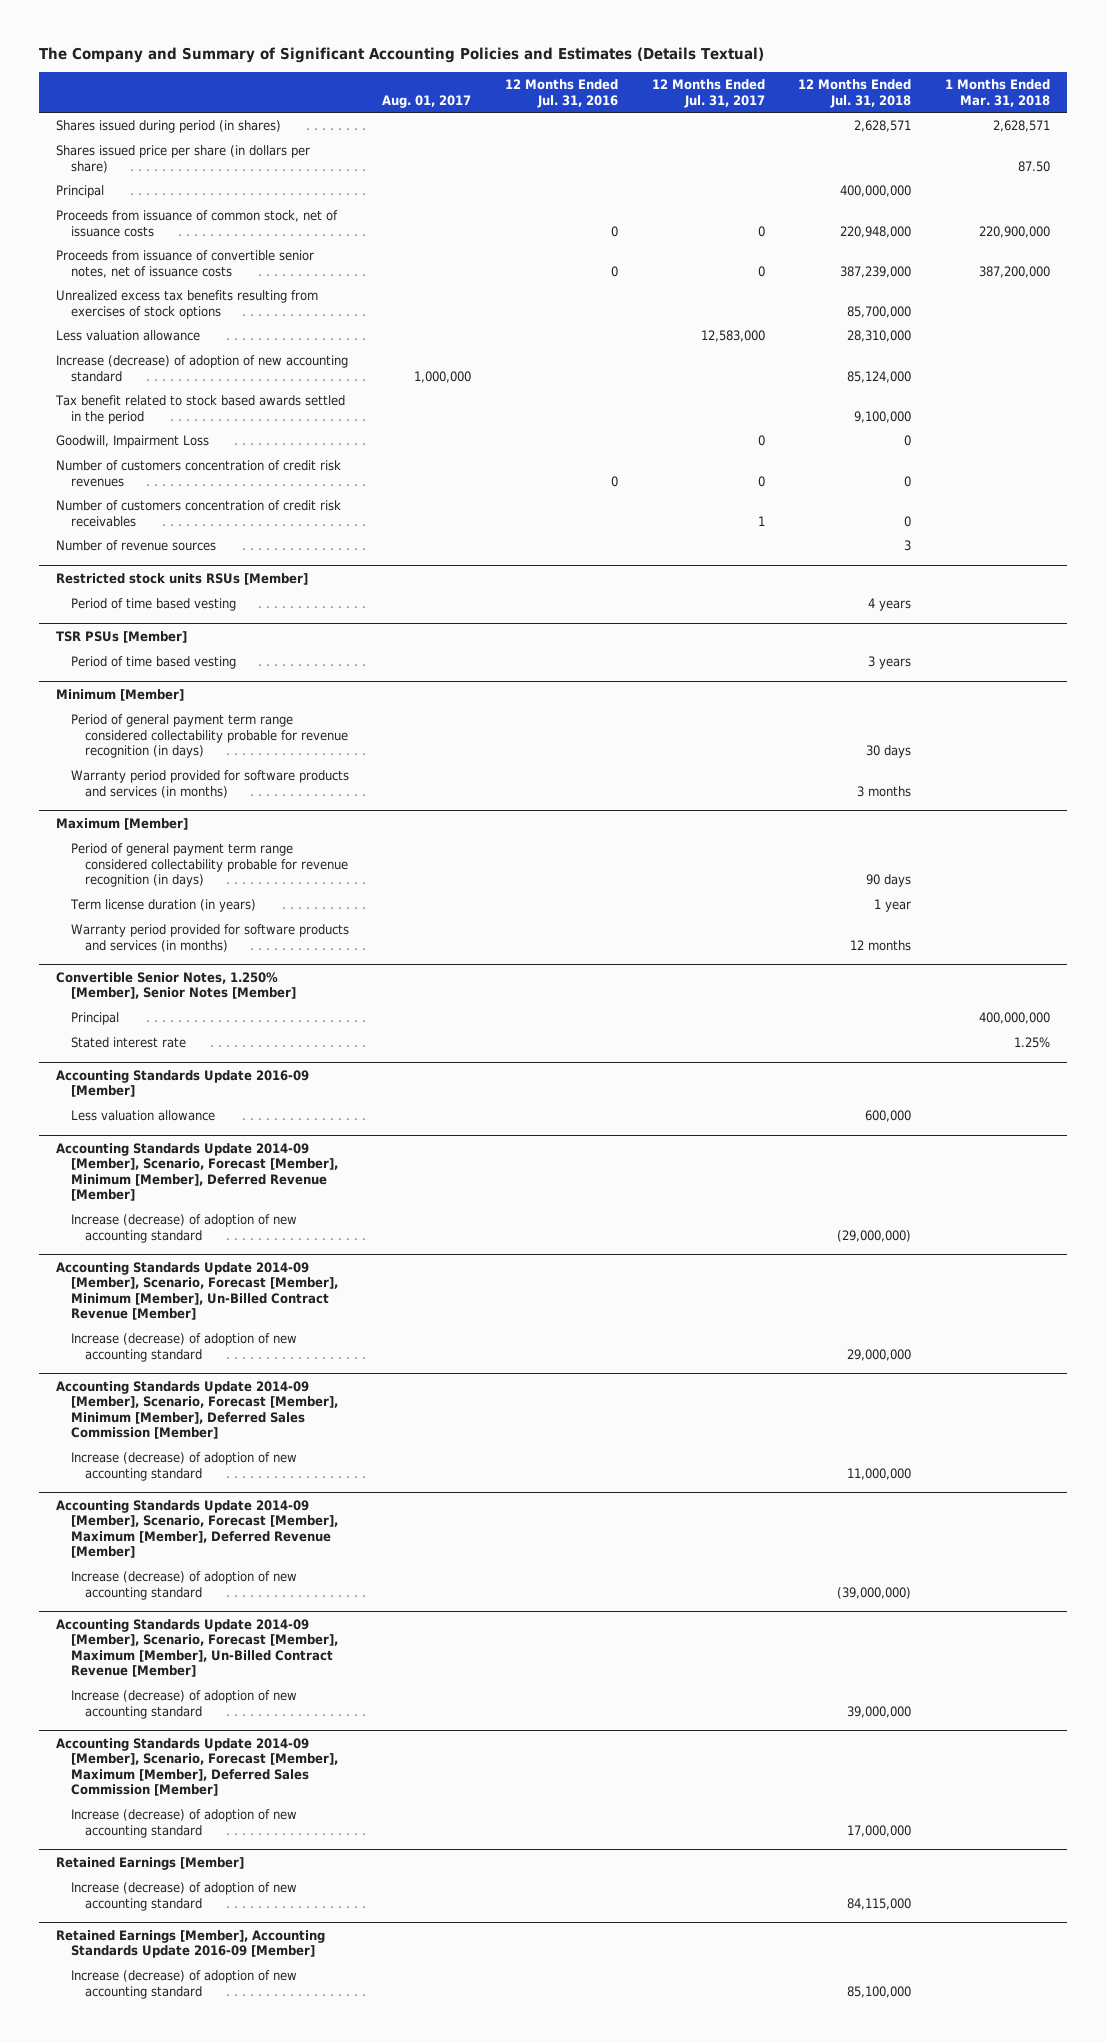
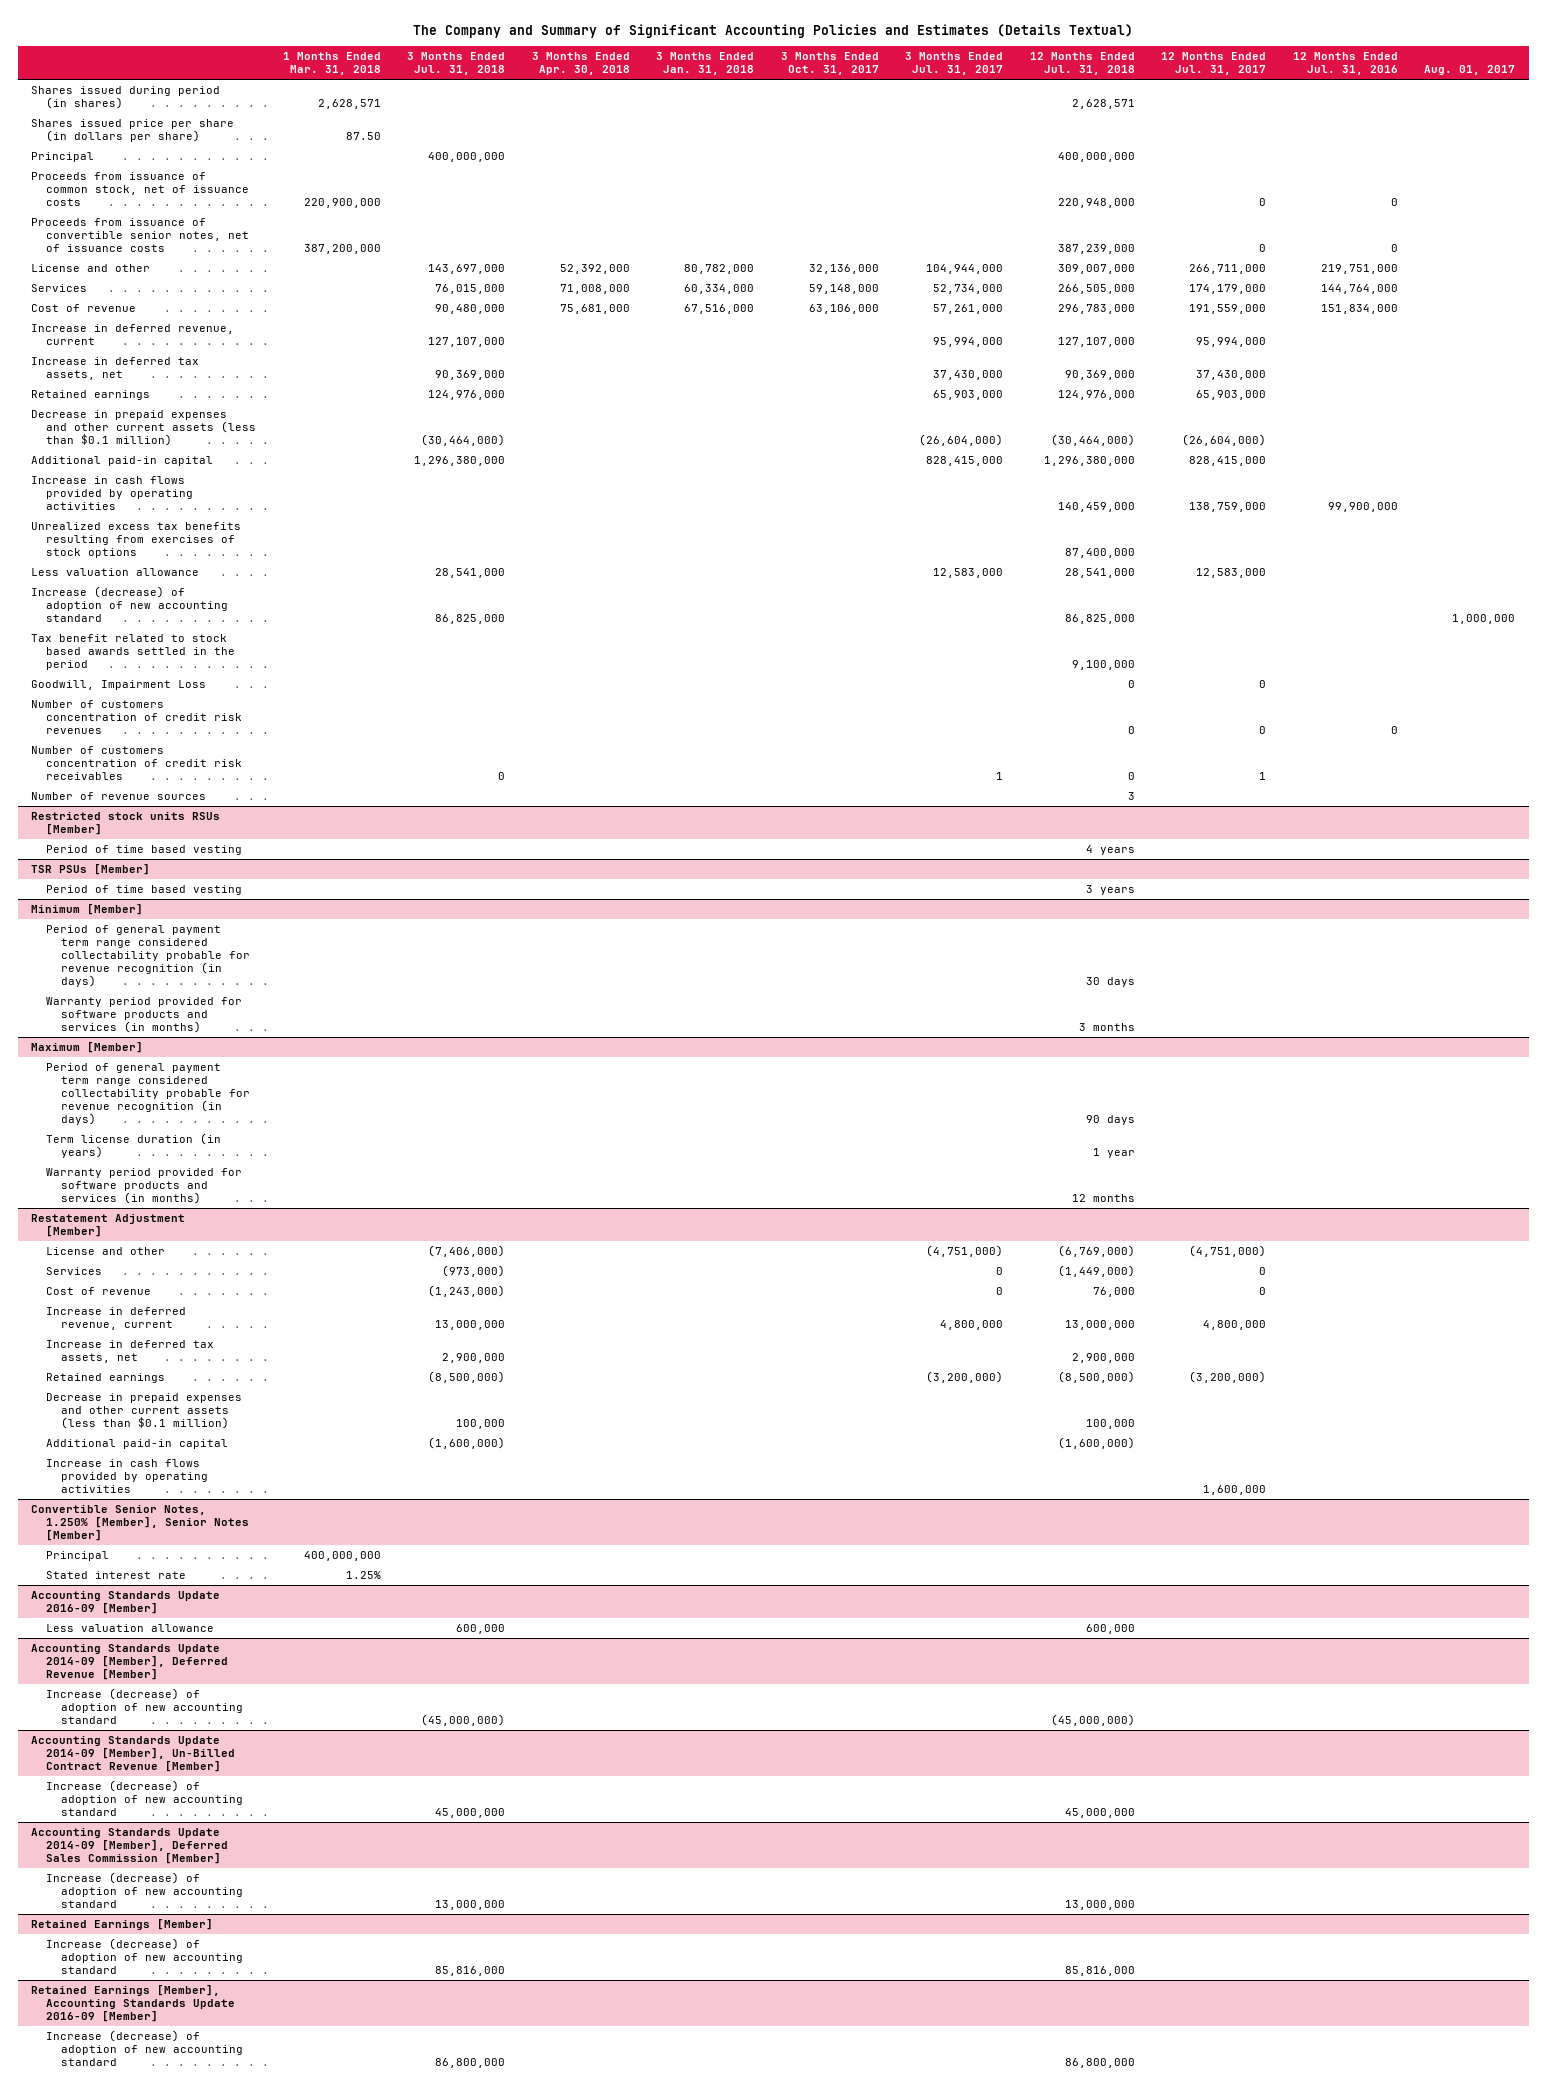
- | Aug. 01, 2017 | 12 Months Ended Jul. 31, 2016 | 12 Months Ended Jul. 31, 2017 | 12 Months Ended Jul. 31, 2018 | 1 Months Ended Mar. 31, 2018
+ | 1 Months Ended Mar. 31, 2018 | 3 Months Ended Jul. 31, 2018 | 3 Months Ended Apr. 30, 2018 | 3 Months Ended Jan. 31, 2018 | 3 Months Ended Oct. 31, 2017 | 3 Months Ended Jul. 31, 2017 | 12 Months Ended Jul. 31, 2018 | 12 Months Ended Jul. 31, 2017 | 12 Months Ended Jul. 31, 2016 | Aug. 01, 2017
- Unrealized excess tax benefits resulting from exercises of stock options | | | | 85,700,000 |
- Less valuation allowance | | | 12,583,000 | 28,310,000 |
- Increase (decrease) of adoption of new accounting standard | 1,000,000 | | | 85,124,000 |
+ License and other | | 143,697,000 | 52,392,000 | 80,782,000 | 32,136,000 | 104,944,000 | 309,007,000 | 266,711,000 | 219,751,000 |
+ Services | | 76,015,000 | 71,008,000 | 60,334,000 | 59,148,000 | 52,734,000 | 266,505,000 | 174,179,000 | 144,764,000 |
+ Cost of revenue | | 90,480,000 | 75,681,000 | 67,516,000 | 63,106,000 | 57,261,000 | 296,783,000 | 191,559,000 | 151,834,000 |
+ Increase in deferred revenue, current | | 127,107,000 | | | | 95,994,000 | 127,107,000 | 95,994,000 | |
+ Increase in deferred tax assets, net | | 90,369,000 | | | | 37,430,000 | 90,369,000 | 37,430,000 | |
+ Retained earnings | | 124,976,000 | | | | 65,903,000 | 124,976,000 | 65,903,000 | |
+ Decrease in prepaid expenses and other current assets (less than $0.1 million) | | (30,464,000) | | | | (26,604,000) | (30,464,000) | (26,604,000) | |
+ Additional paid-in capital | | 1,296,380,000 | | | | 828,415,000 | 1,296,380,000 | 828,415,000 | |
+ Increase in cash flows provided by operating activities | | | | | | | 140,459,000 | 138,759,000 | 99,900,000 |
+ Unrealized excess tax benefits resulting from exercises of stock options | | | | | | | 87,400,000 | | |
+ Less valuation allowance | | 28,541,000 | | | | 12,583,000 | 28,541,000 | 12,583,000 | |
+ Increase (decrease) of adoption of new accounting standard | | 86,825,000 | | | | | 86,825,000 | | | 1,000,000
+ Restatement Adjustment [Member]
+ License and other | | (7,406,000) | | | | (4,751,000) | (6,769,000) | (4,751,000) | |
+ Services | | (973,000) | | | | 0 | (1,449,000) | 0 | |
+ Cost of revenue | | (1,243,000) | | | | 0 | 76,000 | 0 | |
+ Increase in deferred revenue, current | | 13,000,000 | | | | 4,800,000 | 13,000,000 | 4,800,000 | |
+ Increase in deferred tax assets, net | | 2,900,000 | | | | | 2,900,000 | | |
+ Retained earnings | | (8,500,000) | | | | (3,200,000) | (8,500,000) | (3,200,000) | |
+ Decrease in prepaid expenses and other current assets (less than $0.1 million) | | 100,000 | | | | | 100,000 | | |
+ Additional paid-in capital | | (1,600,000) | | | | | (1,600,000) | | |
+ Increase in cash flows provided by operating activities | | | | | | | | 1,600,000 | |
- Accounting Standards Update 2014-09 [Member], Scenario, Forecast [Member], Minimum [Member], Deferred Revenue [Member]
- Increase (decrease) of adoption of new accounting standard | | | | (29,000,000) |
- Accounting Standards Update 2014-09 [Member], Scenario, Forecast [Member], Minimum [Member], Un-Billed Contract Revenue [Member]
- Increase (decrease) of adoption of new accounting standard | | | | 29,000,000 |
- Accounting Standards Update 2014-09 [Member], Scenario, Forecast [Member], Minimum [Member], Deferred Sales Commission [Member]
- Increase (decrease) of adoption of new accounting standard | | | | 11,000,000 |
- Accounting Standards Update 2014-09 [Member], Scenario, Forecast [Member], Maximum [Member], Deferred Revenue [Member]
- Increase (decrease) of adoption of new accounting standard | | | | (39,000,000) |
- Accounting Standards Update 2014-09 [Member], Scenario, Forecast [Member], Maximum [Member], Un-Billed Contract Revenue [Member]
- Increase (decrease) of adoption of new accounting standard | | | | 39,000,000 |
- Accounting Standards Update 2014-09 [Member], Scenario, Forecast [Member], Maximum [Member], Deferred Sales Commission [Member]
- Increase (decrease) of adoption of new accounting standard | | | | 17,000,000 |
+ Accounting Standards Update 2014-09 [Member], Deferred Revenue [Member]
+ Increase (decrease) of adoption of new accounting standard | | (45,000,000) | | | | | (45,000,000) | | |
+ Accounting Standards Update 2014-09 [Member], Un-Billed Contract Revenue [Member]
+ Increase (decrease) of adoption of new accounting standard | | 45,000,000 | | | | | 45,000,000 | | |
+ Accounting Standards Update 2014-09 [Member], Deferred Sales Commission [Member]
+ Increase (decrease) of adoption of new accounting standard | | 13,000,000 | | | | | 13,000,000 | | |
@ Retained Earnings [Member]
- Increase (decrease) of adoption of new accounting standard | | | | 84,115,000 |
+ Increase (decrease) of adoption of new accounting standard | | 85,816,000 | | | | | 85,816,000 | | |
@ Retained Earnings [Member], Accounting Standards Update 2016-09 [Member]
- Increase (decrease) of adoption of new accounting standard | | | | 85,100,000 |
+ Increase (decrease) of adoption of new accounting standard | | 86,800,000 | | | | | 86,800,000 | | |

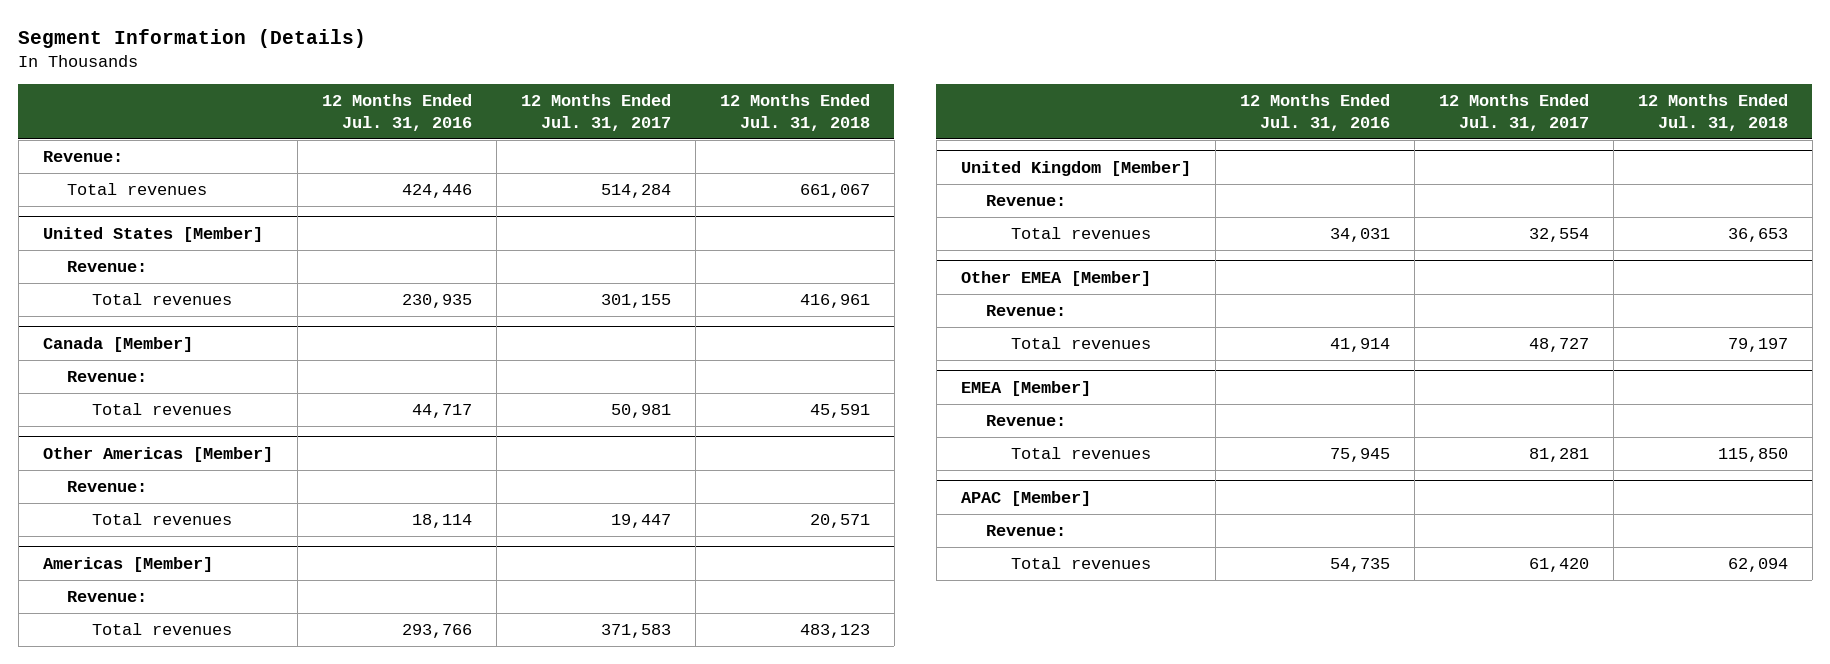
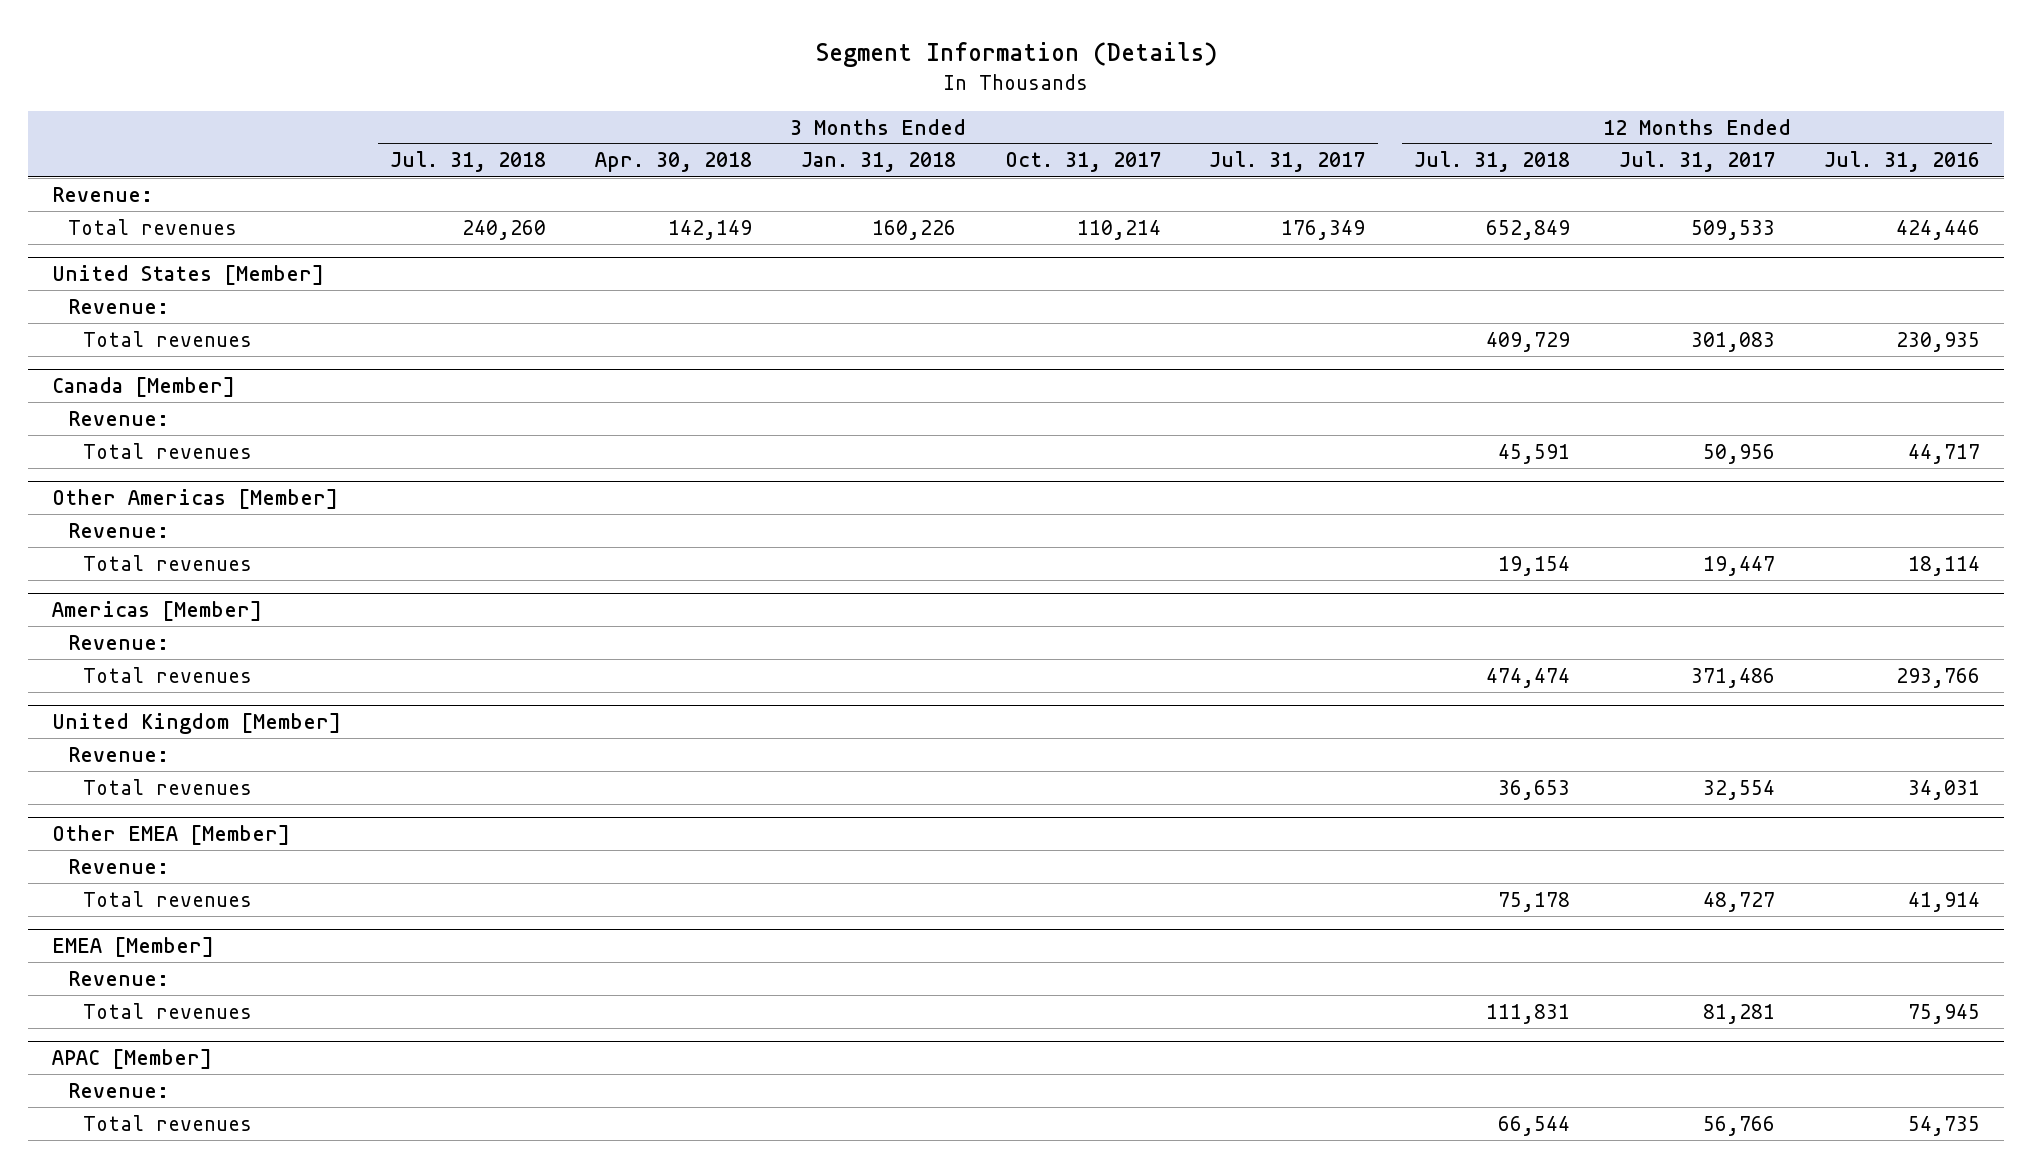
- | 12 Months Ended Jul. 31, 2016 | 12 Months Ended Jul. 31, 2017 | 12 Months Ended Jul. 31, 2018
+ | 3 Months Ended Jul. 31, 2018 | 3 Months Ended Apr. 30, 2018 | 3 Months Ended Jan. 31, 2018 | 3 Months Ended Oct. 31, 2017 | 3 Months Ended Jul. 31, 2017 | 12 Months Ended Jul. 31, 2018 | 12 Months Ended Jul. 31, 2017 | 12 Months Ended Jul. 31, 2016
- Total revenues | 424,446 | 514,284 | 661,067
+ Total revenues | 240,260 | 142,149 | 160,226 | 110,214 | 176,349 | 652,849 | 509,533 | 424,446
@ United States [Member]
- Total revenues | 230,935 | 301,155 | 416,961
+ Total revenues | | | | | | 409,729 | 301,083 | 230,935
@ Canada [Member]
- Total revenues | 44,717 | 50,981 | 45,591
+ Total revenues | | | | | | 45,591 | 50,956 | 44,717
@ Other Americas [Member]
- Total revenues | 18,114 | 19,447 | 20,571
+ Total revenues | | | | | | 19,154 | 19,447 | 18,114
@ Americas [Member]
- Total revenues | 293,766 | 371,583 | 483,123
+ Total revenues | | | | | | 474,474 | 371,486 | 293,766
@ Other EMEA [Member]
- Total revenues | 41,914 | 48,727 | 79,197
+ Total revenues | | | | | | 75,178 | 48,727 | 41,914
@ EMEA [Member]
- Total revenues | 75,945 | 81,281 | 115,850
+ Total revenues | | | | | | 111,831 | 81,281 | 75,945
@ APAC [Member]
- Total revenues | 54,735 | 61,420 | 62,094
+ Total revenues | | | | | | 66,544 | 56,766 | 54,735

